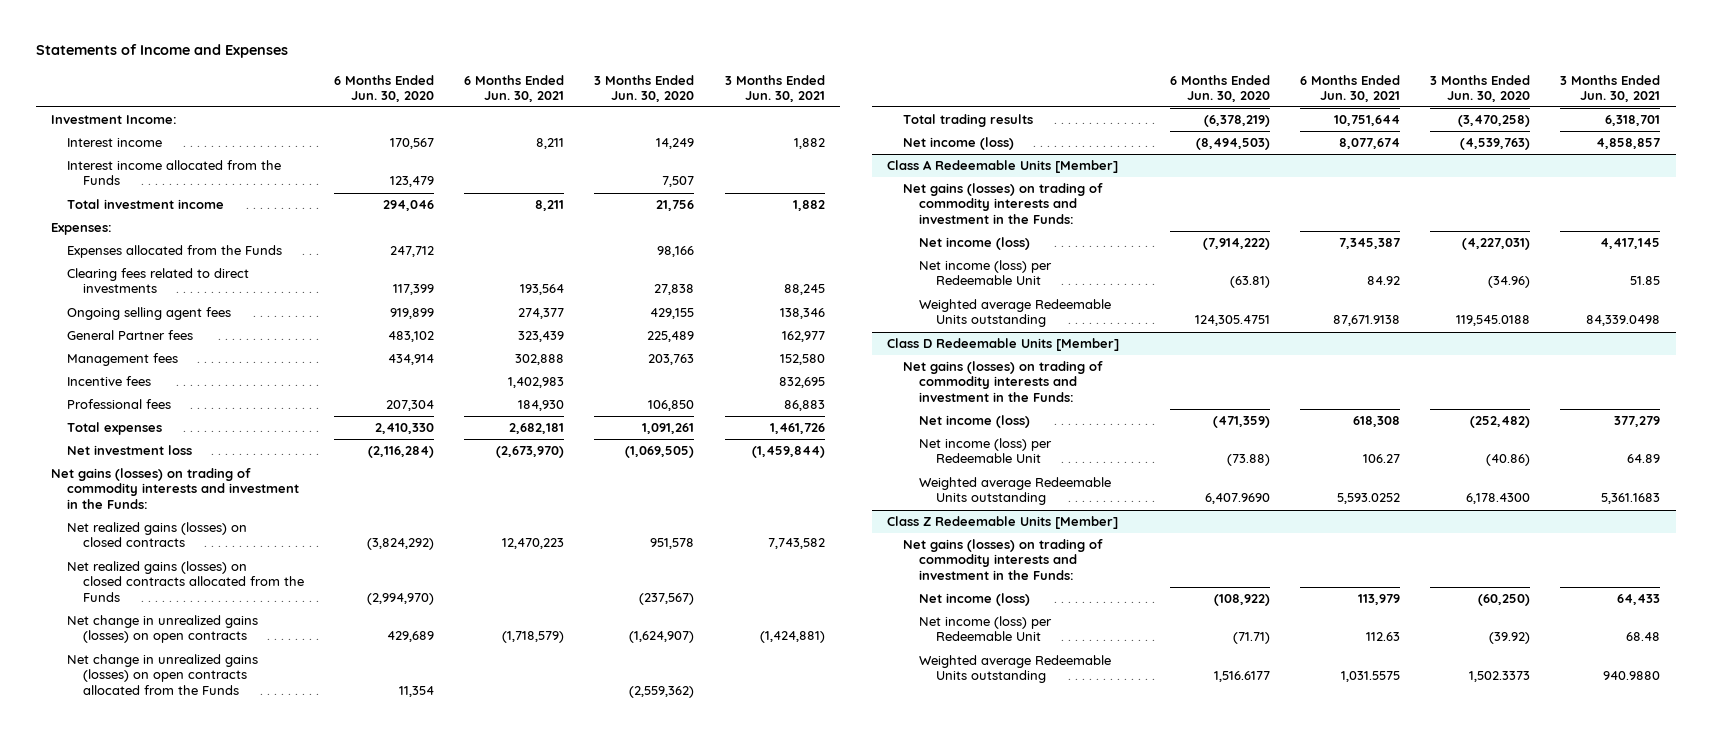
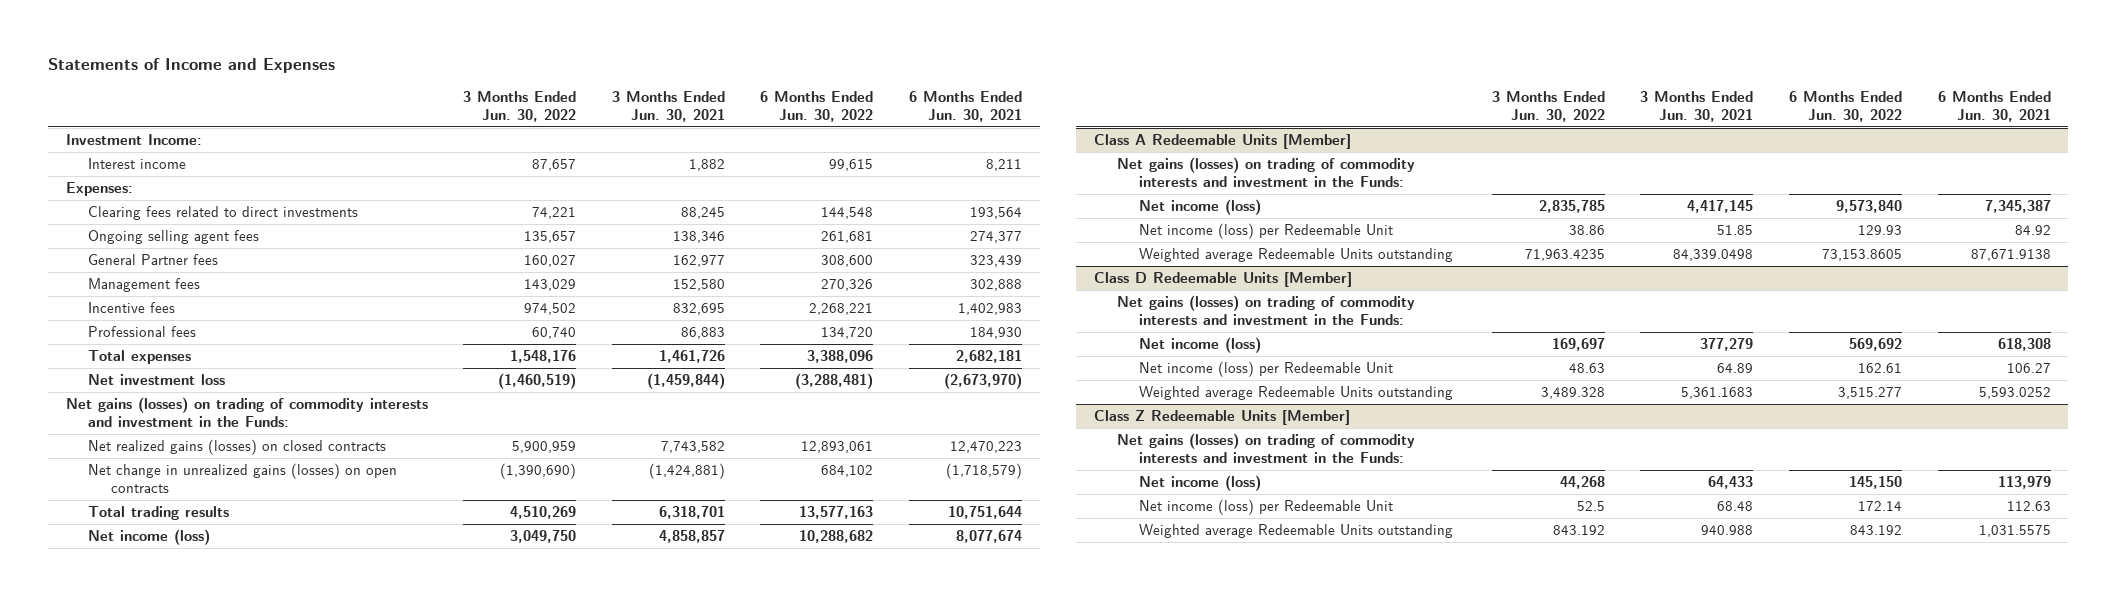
- | 6 Months Ended Jun. 30, 2020 | 6 Months Ended Jun. 30, 2021 | 3 Months Ended Jun. 30, 2020 | 3 Months Ended Jun. 30, 2021
+ | 3 Months Ended Jun. 30, 2022 | 3 Months Ended Jun. 30, 2021 | 6 Months Ended Jun. 30, 2022 | 6 Months Ended Jun. 30, 2021
- Interest income allocated from the Funds | 123,479 | | 7,507 |
- Total investment income | 294,046 | 8,211 | 21,756 | 1,882
- Expenses allocated from the Funds | 247,712 | | 98,166 |
- Net realized gains (losses) on closed contracts allocated from the Funds | (2,994,970) | | (237,567) |
- Net change in unrealized gains (losses) on open contracts allocated from the Funds | 11,354 | | (2,559,362) |
@ Class Z Redeemable Units [Member]
- Weighted average Redeemable Units outstanding | 1,516.6177 | 1,031.5575 | 1,502.3373 | 940.9880
+ Weighted average Redeemable Units outstanding | 843.192 | 940.988 | 843.192 | 1,031.5575

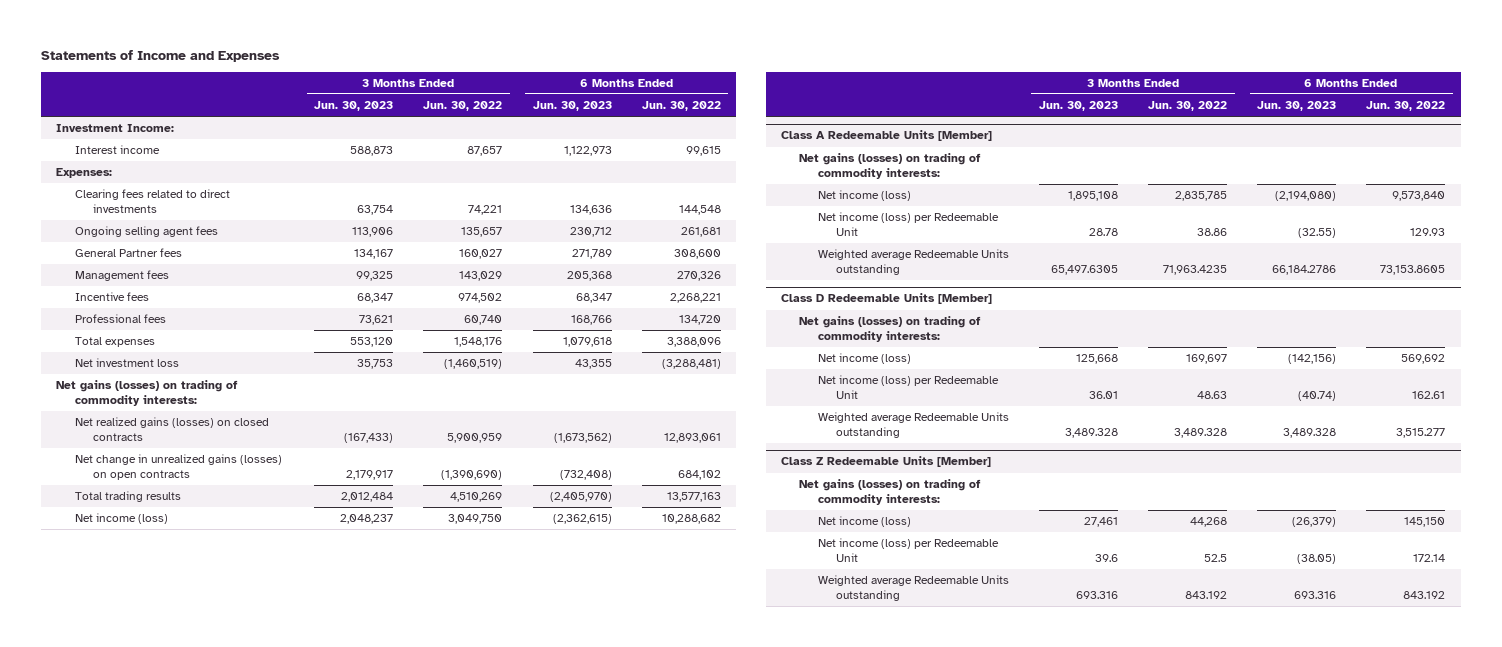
- | 3 Months Ended Jun. 30, 2022 | 3 Months Ended Jun. 30, 2021 | 6 Months Ended Jun. 30, 2022 | 6 Months Ended Jun. 30, 2021
+ | 3 Months Ended Jun. 30, 2023 | 3 Months Ended Jun. 30, 2022 | 6 Months Ended Jun. 30, 2023 | 6 Months Ended Jun. 30, 2022
- Net gains (losses) on trading of commodity interests and investment in the Funds:
+ Net gains (losses) on trading of commodity interests:
@ Class A Redeemable Units [Member]
- Net gains (losses) on trading of commodity interests and investment in the Funds:
+ Net gains (losses) on trading of commodity interests:
@ Class D Redeemable Units [Member]
- Net gains (losses) on trading of commodity interests and investment in the Funds:
+ Net gains (losses) on trading of commodity interests:
@ Class Z Redeemable Units [Member]
- Net gains (losses) on trading of commodity interests and investment in the Funds:
+ Net gains (losses) on trading of commodity interests:

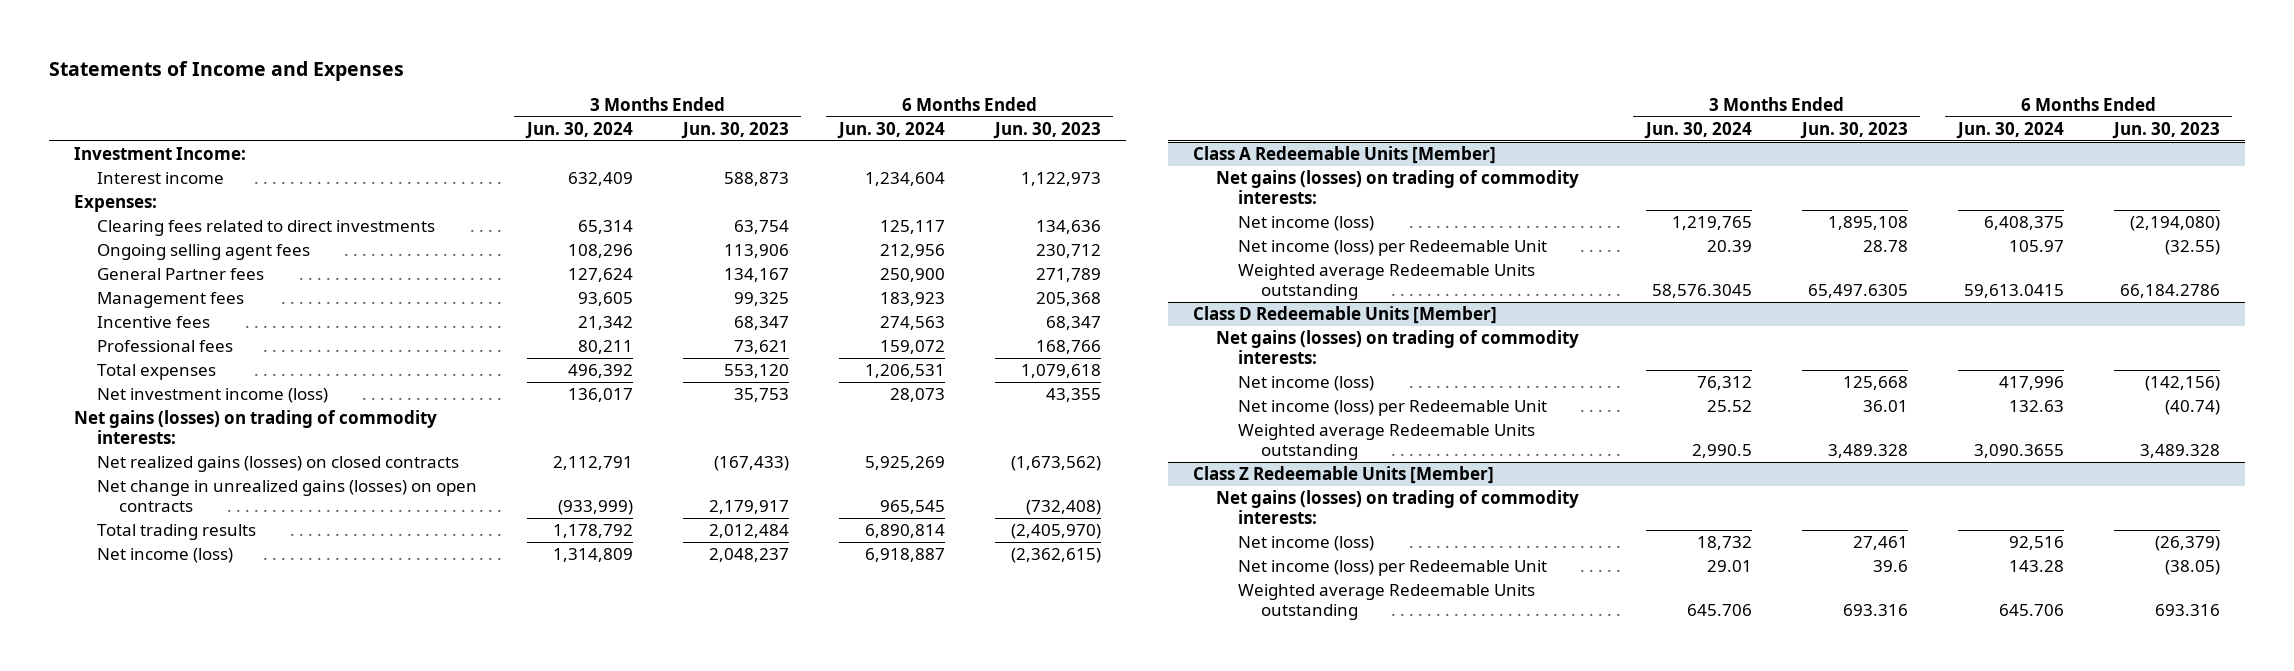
- | 3 Months Ended Jun. 30, 2023 | 3 Months Ended Jun. 30, 2022 | 6 Months Ended Jun. 30, 2023 | 6 Months Ended Jun. 30, 2022
+ | 3 Months Ended Jun. 30, 2024 | 3 Months Ended Jun. 30, 2023 | 6 Months Ended Jun. 30, 2024 | 6 Months Ended Jun. 30, 2023
- Net investment loss | 35,753 | (1,460,519) | 43,355 | (3,288,481)
+ Net investment income (loss) | 136,017 | 35,753 | 28,073 | 43,355

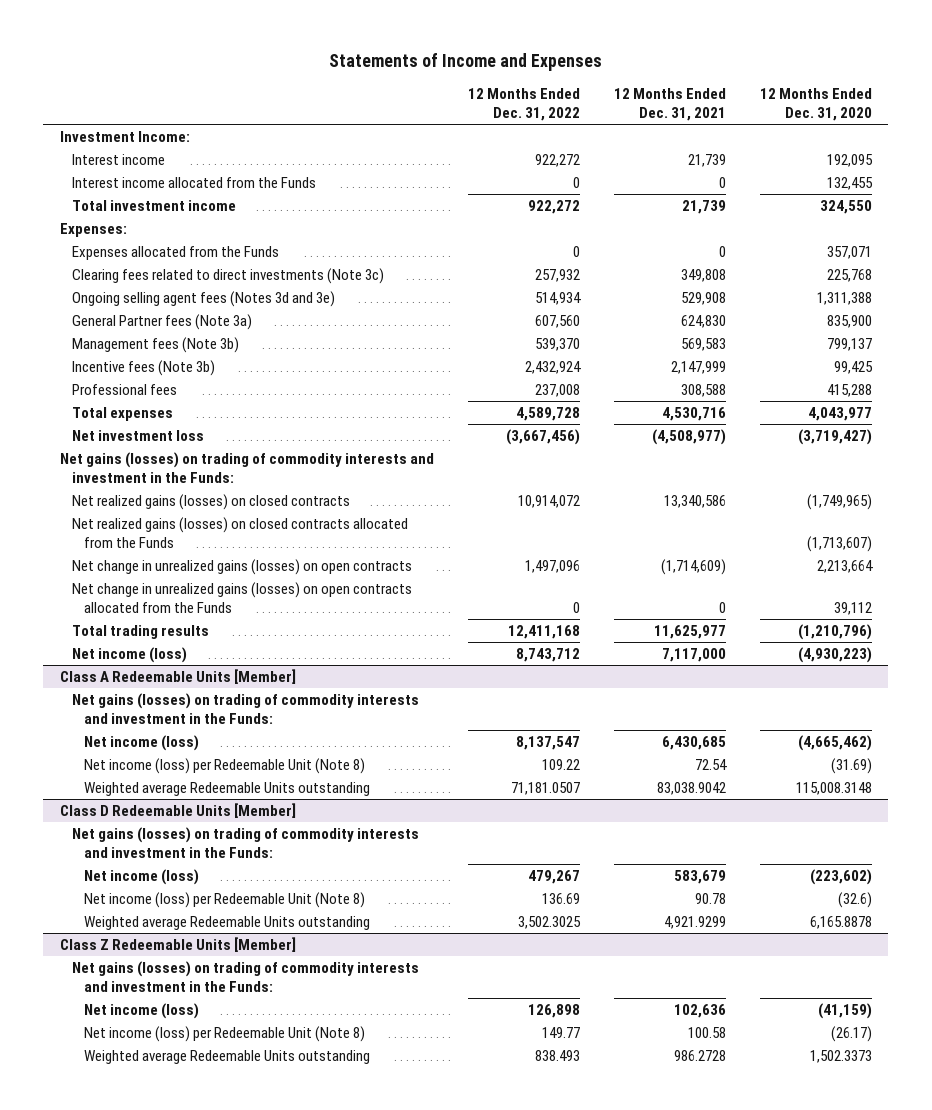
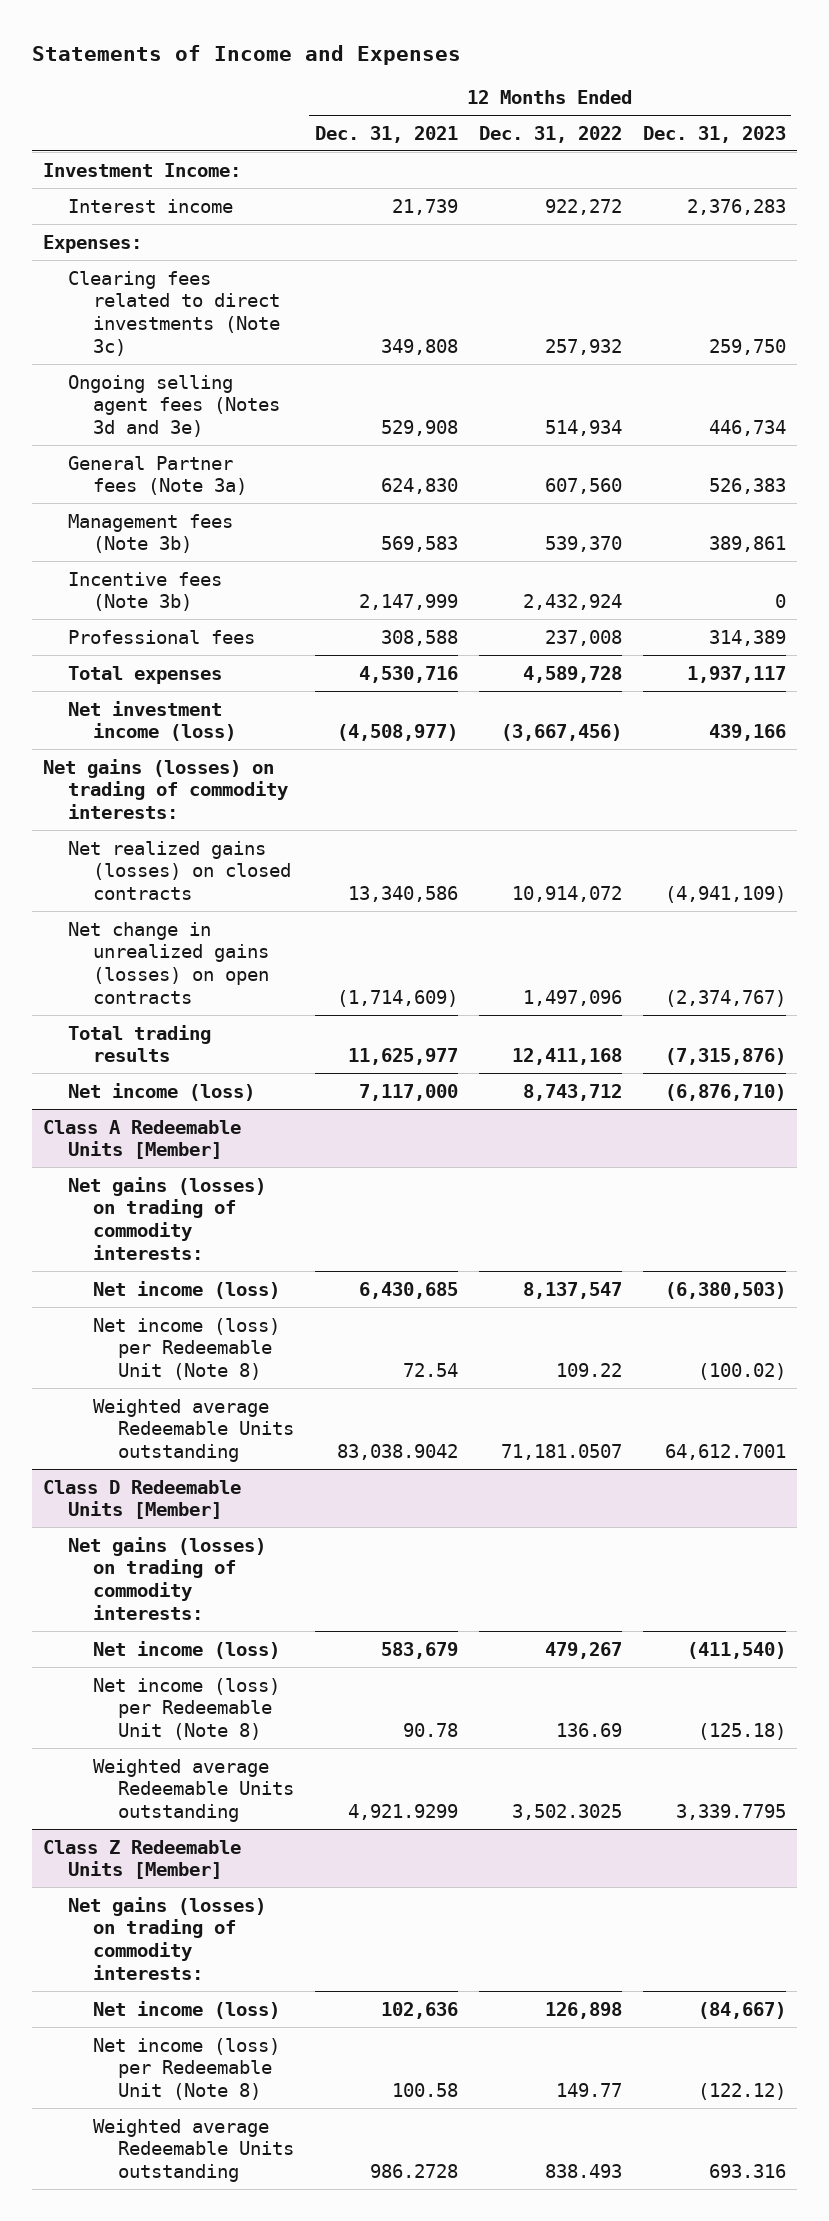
- | 12 Months Ended Dec. 31, 2022 | 12 Months Ended Dec. 31, 2021 | 12 Months Ended Dec. 31, 2020
+ | 12 Months Ended Dec. 31, 2021 | 12 Months Ended Dec. 31, 2022 | 12 Months Ended Dec. 31, 2023
- Interest income allocated from the Funds | 0 | 0 | 132,455
- Total investment income | 922,272 | 21,739 | 324,550
- Expenses allocated from the Funds | 0 | 0 | 357,071
- Net investment loss | (3,667,456) | (4,508,977) | (3,719,427)
- Net gains (losses) on trading of commodity interests and investment in the Funds:
+ Net investment income (loss) | (4,508,977) | (3,667,456) | 439,166
+ Net gains (losses) on trading of commodity interests:
- Net realized gains (losses) on closed contracts allocated from the Funds | | | (1,713,607)
- Net change in unrealized gains (losses) on open contracts allocated from the Funds | 0 | 0 | 39,112
@ Class A Redeemable Units [Member]
- Net gains (losses) on trading of commodity interests and investment in the Funds:
+ Net gains (losses) on trading of commodity interests:
@ Class D Redeemable Units [Member]
- Net gains (losses) on trading of commodity interests and investment in the Funds:
+ Net gains (losses) on trading of commodity interests:
@ Class Z Redeemable Units [Member]
- Net gains (losses) on trading of commodity interests and investment in the Funds:
+ Net gains (losses) on trading of commodity interests:

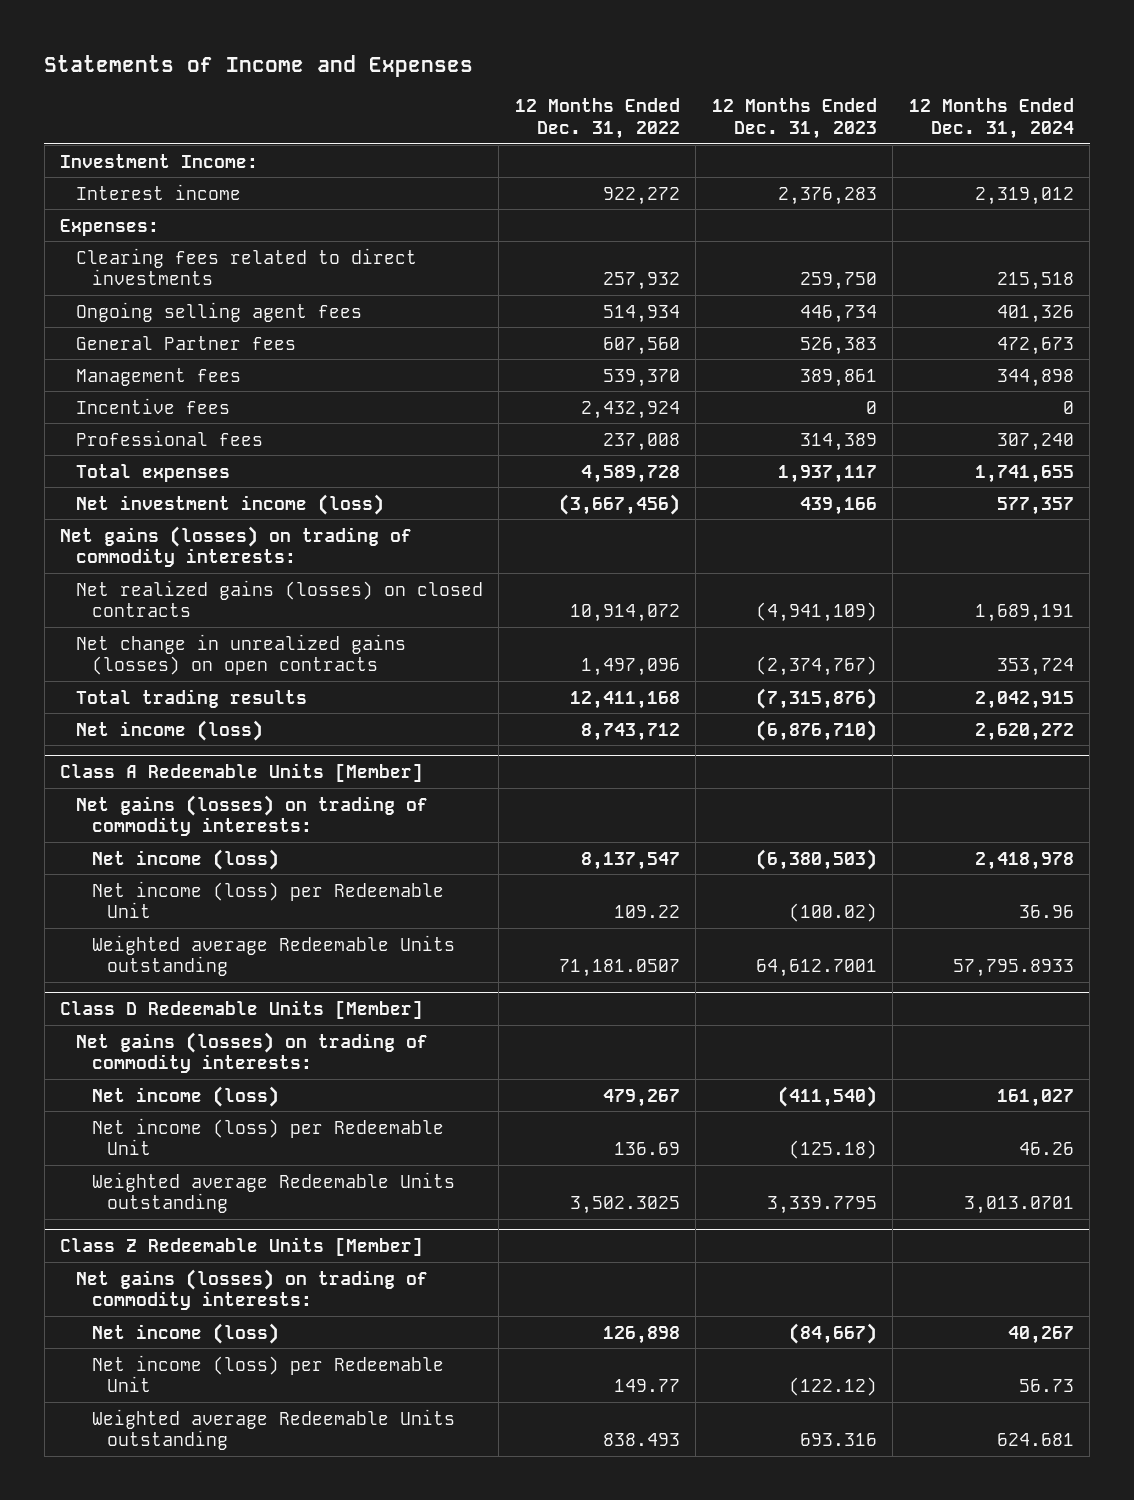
- | 12 Months Ended Dec. 31, 2021 | 12 Months Ended Dec. 31, 2022 | 12 Months Ended Dec. 31, 2023
+ | 12 Months Ended Dec. 31, 2022 | 12 Months Ended Dec. 31, 2023 | 12 Months Ended Dec. 31, 2024
- Clearing fees related to direct investments (Note 3c) | 349,808 | 257,932 | 259,750
- Ongoing selling agent fees (Notes 3d and 3e) | 529,908 | 514,934 | 446,734
- General Partner fees (Note 3a) | 624,830 | 607,560 | 526,383
- Management fees (Note 3b) | 569,583 | 539,370 | 389,861
- Incentive fees (Note 3b) | 2,147,999 | 2,432,924 | 0
+ Clearing fees related to direct investments | 257,932 | 259,750 | 215,518
+ Ongoing selling agent fees | 514,934 | 446,734 | 401,326
+ General Partner fees | 607,560 | 526,383 | 472,673
+ Management fees | 539,370 | 389,861 | 344,898
+ Incentive fees | 2,432,924 | 0 | 0
@ Class A Redeemable Units [Member]
- Net income (loss) per Redeemable Unit (Note 8) | 72.54 | 109.22 | (100.02)
+ Net income (loss) per Redeemable Unit | 109.22 | (100.02) | 36.96
@ Class D Redeemable Units [Member]
- Net income (loss) per Redeemable Unit (Note 8) | 90.78 | 136.69 | (125.18)
+ Net income (loss) per Redeemable Unit | 136.69 | (125.18) | 46.26
@ Class Z Redeemable Units [Member]
- Net income (loss) per Redeemable Unit (Note 8) | 100.58 | 149.77 | (122.12)
+ Net income (loss) per Redeemable Unit | 149.77 | (122.12) | 56.73

